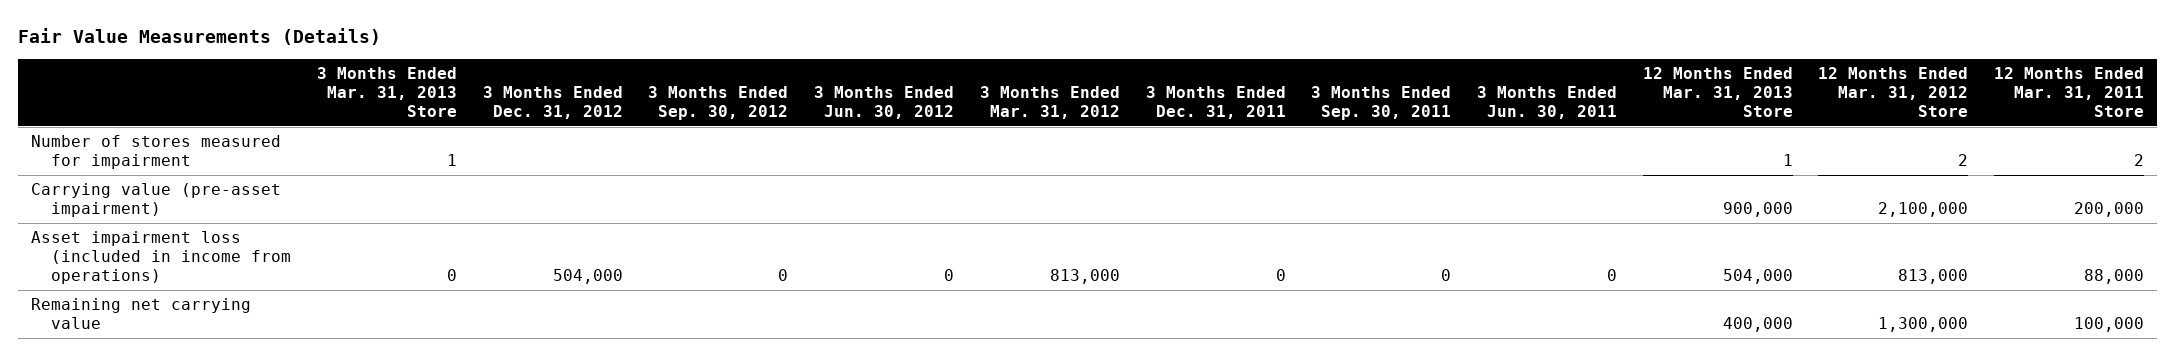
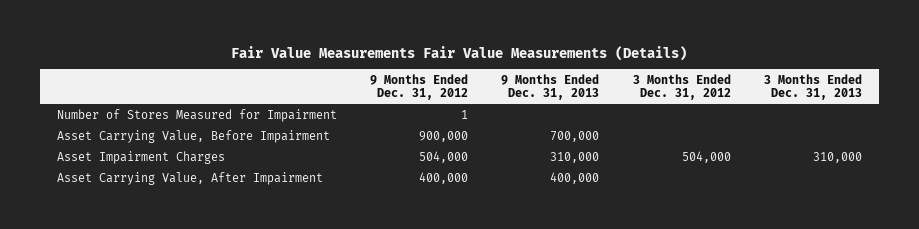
- Fair Value Measurements (Details)
+ Fair Value Measurements Fair Value Measurements (Details)
- | 3 Months Ended Mar. 31, 2013 Store | 3 Months Ended Dec. 31, 2012 | 3 Months Ended Sep. 30, 2012 | 3 Months Ended Jun. 30, 2012 | 3 Months Ended Mar. 31, 2012 | 3 Months Ended Dec. 31, 2011 | 3 Months Ended Sep. 30, 2011 | 3 Months Ended Jun. 30, 2011 | 12 Months Ended Mar. 31, 2013 Store | 12 Months Ended Mar. 31, 2012 Store | 12 Months Ended Mar. 31, 2011 Store
+ | 9 Months Ended Dec. 31, 2012 | 9 Months Ended Dec. 31, 2013 | 3 Months Ended Dec. 31, 2012 | 3 Months Ended Dec. 31, 2013
- Number of stores measured for impairment | 1 | | | | | | | | 1 | 2 | 2
- Carrying value (pre-asset impairment) | | | | | | | | | 900,000 | 2,100,000 | 200,000
- Asset impairment loss (included in income from operations) | 0 | 504,000 | 0 | 0 | 813,000 | 0 | 0 | 0 | 504,000 | 813,000 | 88,000
- Remaining net carrying value | | | | | | | | | 400,000 | 1,300,000 | 100,000
+ Number of Stores Measured for Impairment | 1 | | |
+ Asset Carrying Value, Before Impairment | 900,000 | 700,000 | |
+ Asset Impairment Charges | 504,000 | 310,000 | 504,000 | 310,000
+ Asset Carrying Value, After Impairment | 400,000 | 400,000 | |

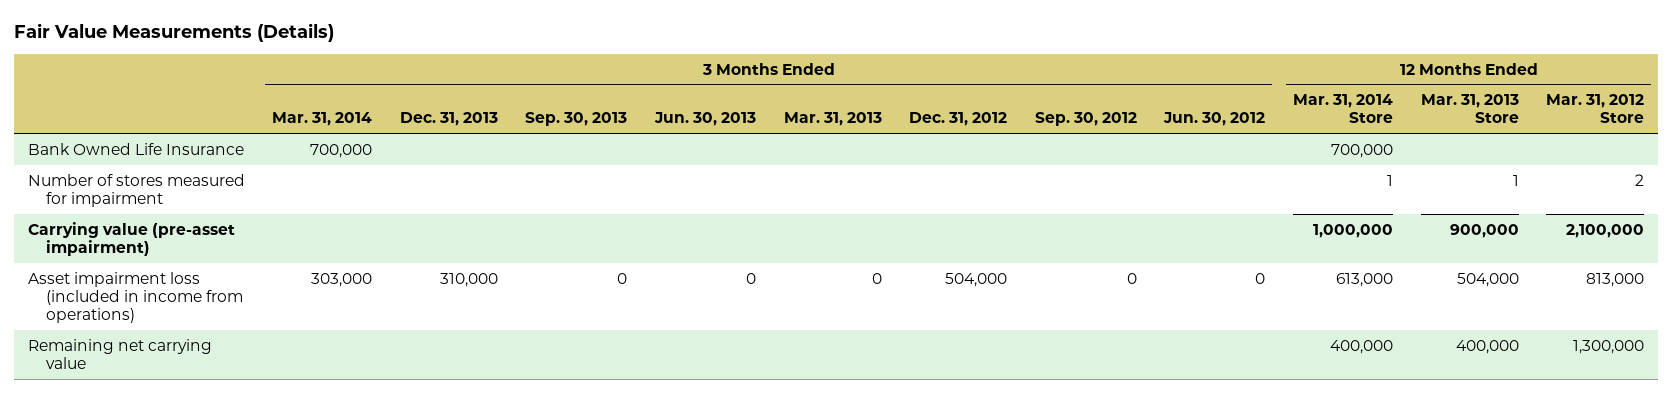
- Fair Value Measurements Fair Value Measurements (Details)
+ Fair Value Measurements (Details)
- | 9 Months Ended Dec. 31, 2012 | 9 Months Ended Dec. 31, 2013 | 3 Months Ended Dec. 31, 2012 | 3 Months Ended Dec. 31, 2013
+ | 3 Months Ended Mar. 31, 2014 | 3 Months Ended Dec. 31, 2013 | 3 Months Ended Sep. 30, 2013 | 3 Months Ended Jun. 30, 2013 | 3 Months Ended Mar. 31, 2013 | 3 Months Ended Dec. 31, 2012 | 3 Months Ended Sep. 30, 2012 | 3 Months Ended Jun. 30, 2012 | 12 Months Ended Mar. 31, 2014 Store | 12 Months Ended Mar. 31, 2013 Store | 12 Months Ended Mar. 31, 2012 Store
- Number of Stores Measured for Impairment | 1 | | |
- Asset Carrying Value, Before Impairment | 900,000 | 700,000 | |
- Asset Impairment Charges | 504,000 | 310,000 | 504,000 | 310,000
- Asset Carrying Value, After Impairment | 400,000 | 400,000 | |
+ Bank Owned Life Insurance | 700,000 | | | | | | | | 700,000 | |
+ Number of stores measured for impairment | | | | | | | | | 1 | 1 | 2
+ Carrying value (pre-asset impairment) | | | | | | | | | 1,000,000 | 900,000 | 2,100,000
+ Asset impairment loss (included in income from operations) | 303,000 | 310,000 | 0 | 0 | 0 | 504,000 | 0 | 0 | 613,000 | 504,000 | 813,000
+ Remaining net carrying value | | | | | | | | | 400,000 | 400,000 | 1,300,000

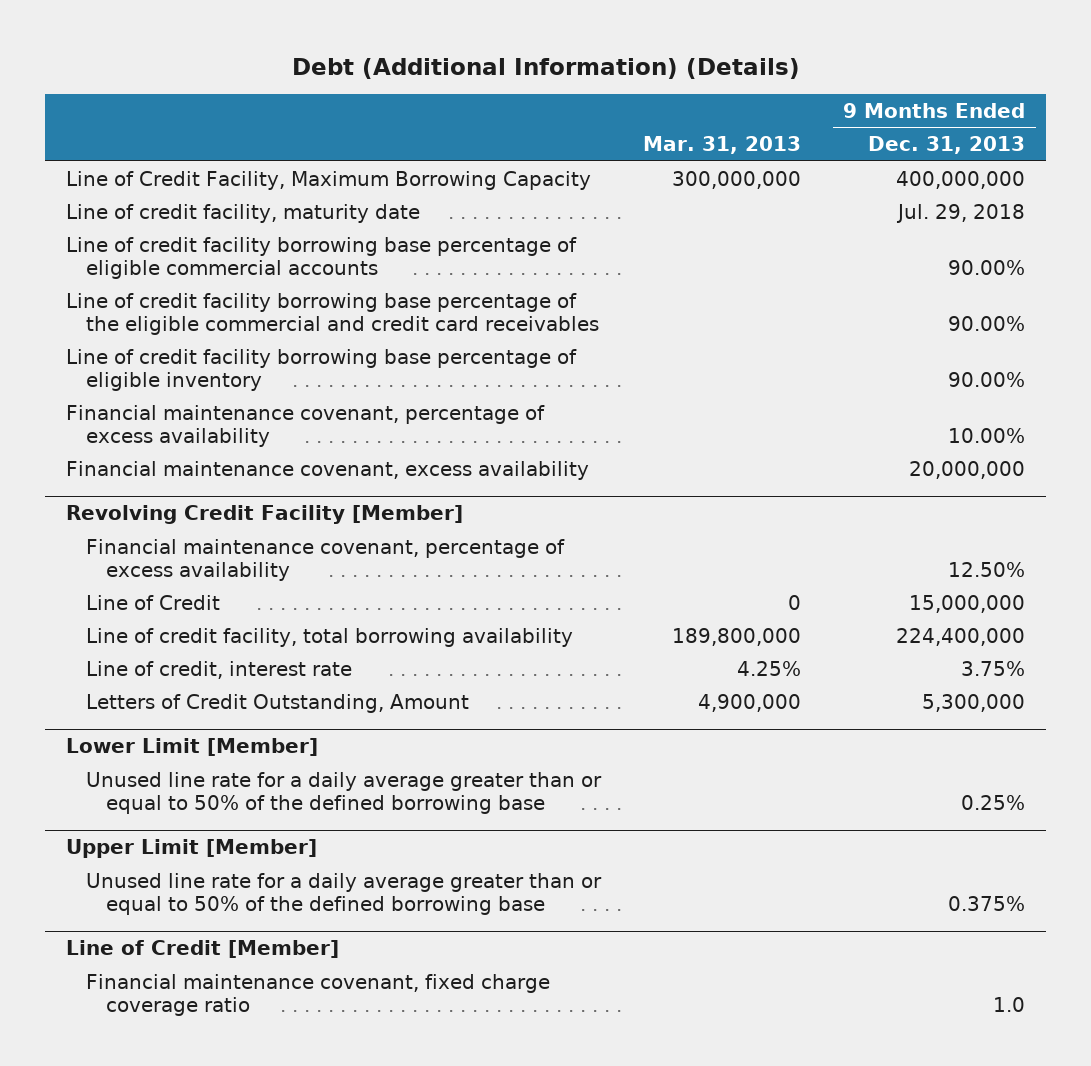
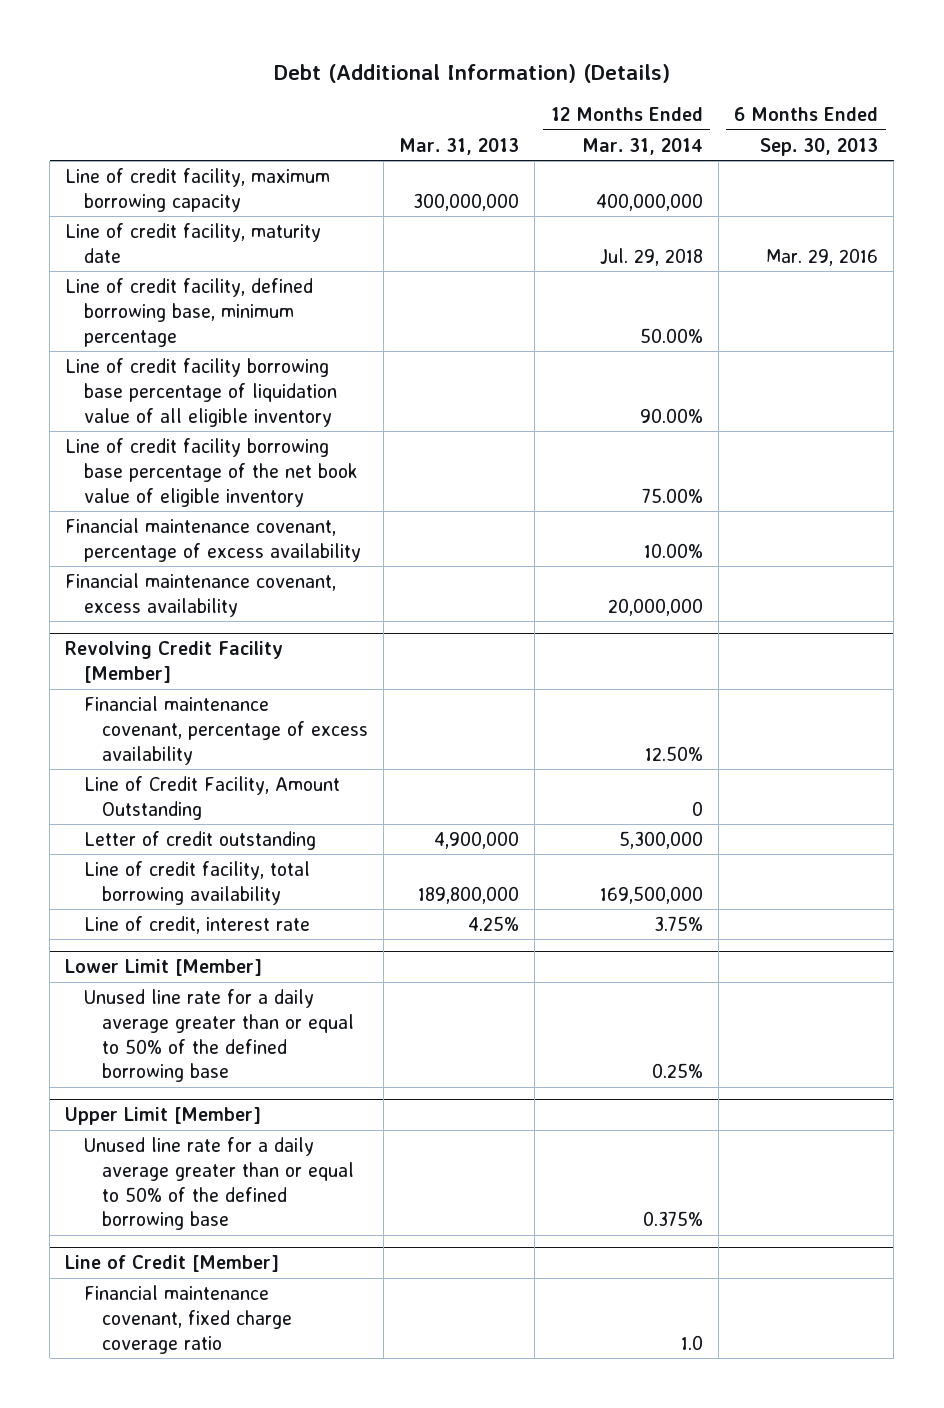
- | Mar. 31, 2013 | 9 Months Ended Dec. 31, 2013
+ | Mar. 31, 2013 | 12 Months Ended Mar. 31, 2014 | 6 Months Ended Sep. 30, 2013
- Line of Credit Facility, Maximum Borrowing Capacity | 300,000,000 | 400,000,000
+ Line of credit facility, maximum borrowing capacity | 300,000,000 | 400,000,000 |
- Line of credit facility borrowing base percentage of eligible commercial accounts | | 90.00%
- Line of credit facility borrowing base percentage of the eligible commercial and credit card receivables | | 90.00%
- Line of credit facility borrowing base percentage of eligible inventory | | 90.00%
+ Line of credit facility, defined borrowing base, minimum percentage | | 50.00% |
+ Line of credit facility borrowing base percentage of liquidation value of all eligible inventory | | 90.00% |
+ Line of credit facility borrowing base percentage of the net book value of eligible inventory | | 75.00% |
@ Revolving Credit Facility [Member]
- Line of Credit | 0 | 15,000,000
+ Line of Credit Facility, Amount Outstanding | | 0 |
+ Letter of credit outstanding | 4,900,000 | 5,300,000 |
- Letters of Credit Outstanding, Amount | 4,900,000 | 5,300,000

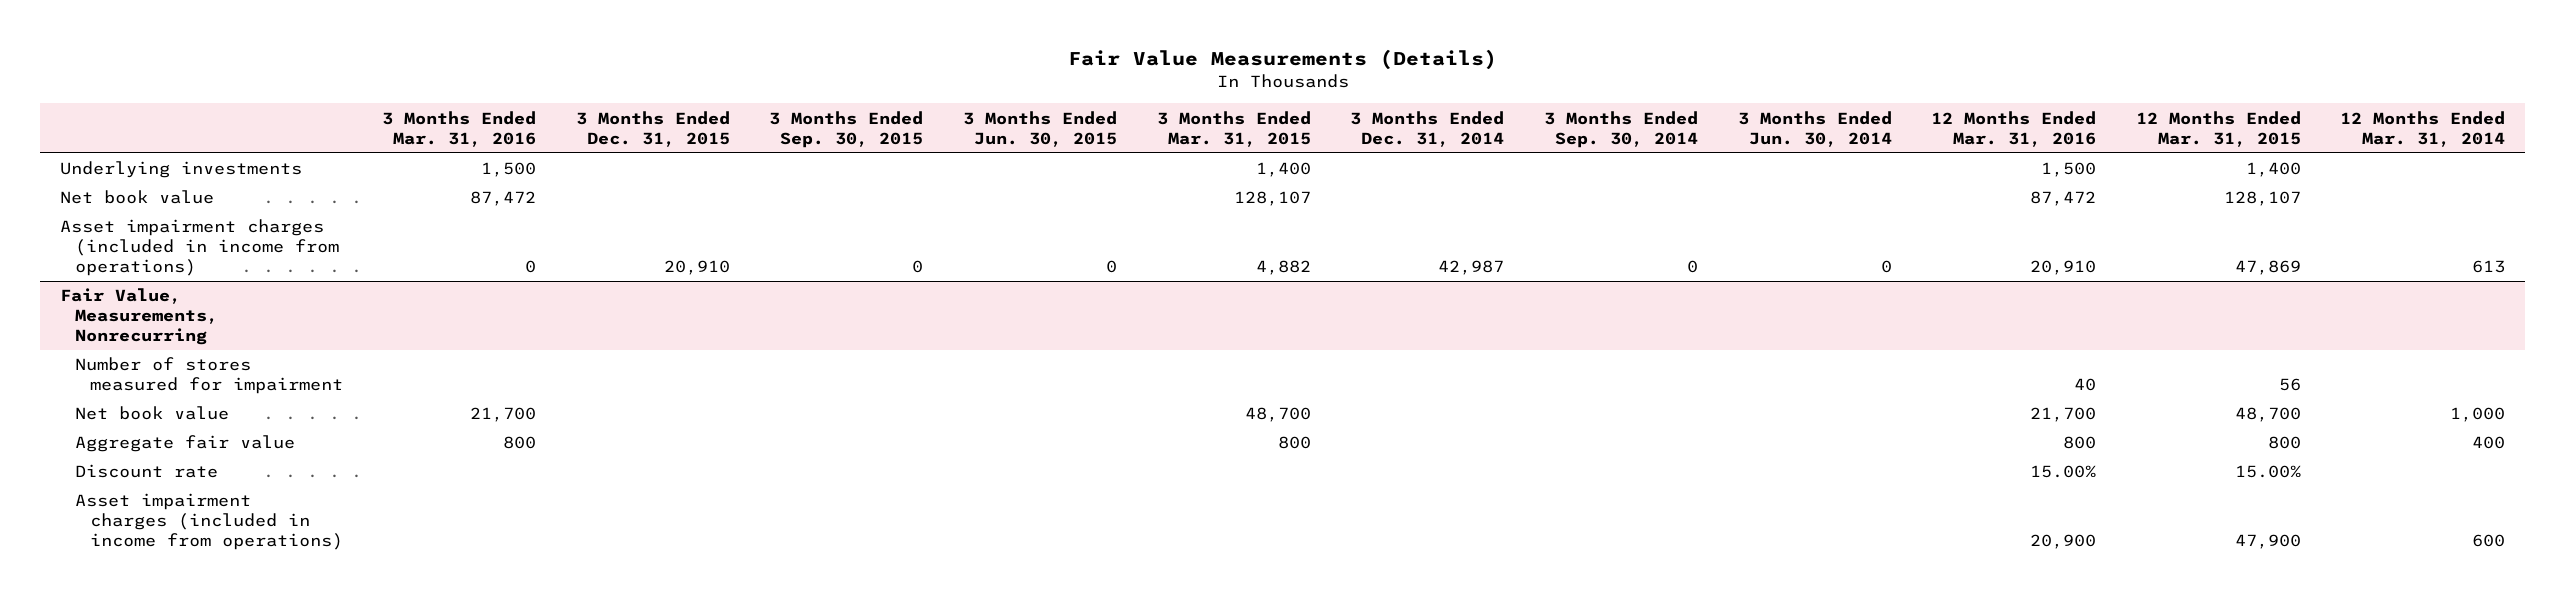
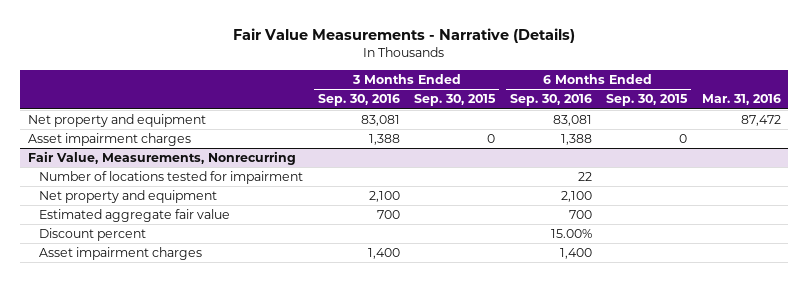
- Fair Value Measurements (Details)
+ Fair Value Measurements - Narrative (Details)
- | 3 Months Ended Mar. 31, 2016 | 3 Months Ended Dec. 31, 2015 | 3 Months Ended Sep. 30, 2015 | 3 Months Ended Jun. 30, 2015 | 3 Months Ended Mar. 31, 2015 | 3 Months Ended Dec. 31, 2014 | 3 Months Ended Sep. 30, 2014 | 3 Months Ended Jun. 30, 2014 | 12 Months Ended Mar. 31, 2016 | 12 Months Ended Mar. 31, 2015 | 12 Months Ended Mar. 31, 2014
+ | 3 Months Ended Sep. 30, 2016 | 3 Months Ended Sep. 30, 2015 | 6 Months Ended Sep. 30, 2016 | 6 Months Ended Sep. 30, 2015 | Mar. 31, 2016
- Underlying investments | 1,500 | | | | 1,400 | | | | 1,500 | 1,400 |
- Net book value | 87,472 | | | | 128,107 | | | | 87,472 | 128,107 |
- Asset impairment charges (included in income from operations) | 0 | 20,910 | 0 | 0 | 4,882 | 42,987 | 0 | 0 | 20,910 | 47,869 | 613
+ Net property and equipment | 83,081 | | 83,081 | | 87,472
+ Asset impairment charges | 1,388 | 0 | 1,388 | 0 |
@ Fair Value, Measurements, Nonrecurring
- Number of stores measured for impairment | | | | | | | | | 40 | 56 |
- Net book value | 21,700 | | | | 48,700 | | | | 21,700 | 48,700 | 1,000
- Aggregate fair value | 800 | | | | 800 | | | | 800 | 800 | 400
- Discount rate | | | | | | | | | 15.00% | 15.00% |
- Asset impairment charges (included in income from operations) | | | | | | | | | 20,900 | 47,900 | 600
+ Number of locations tested for impairment | | | 22 | |
+ Net property and equipment | 2,100 | | 2,100 | |
+ Estimated aggregate fair value | 700 | | 700 | |
+ Discount percent | | | 15.00% | |
+ Asset impairment charges | 1,400 | | 1,400 | |

